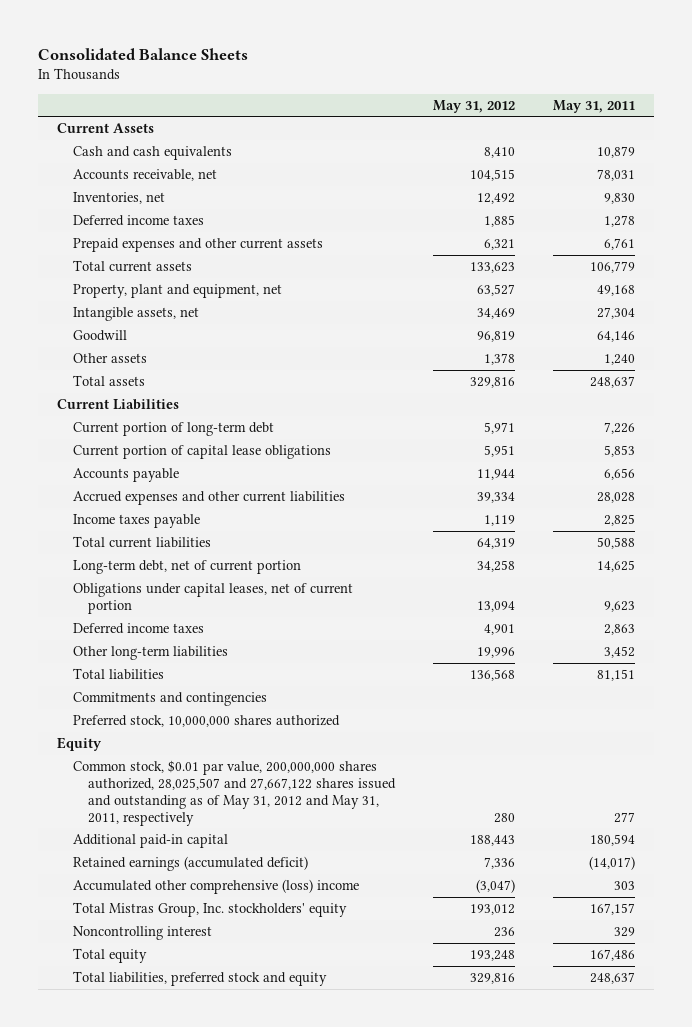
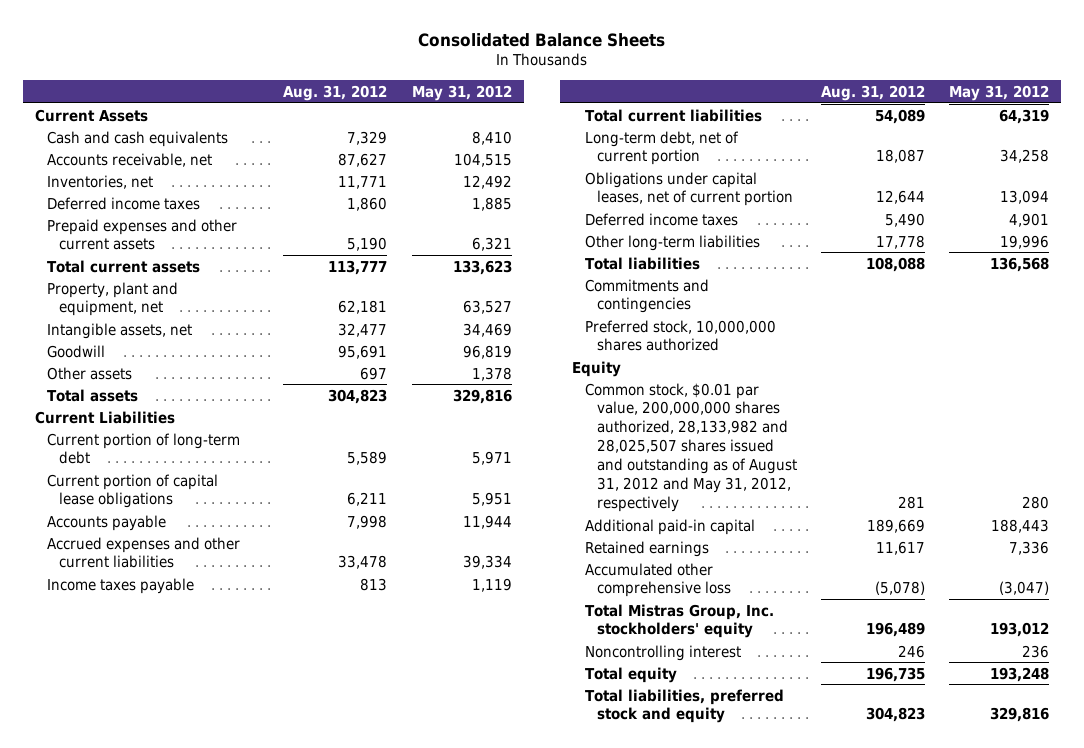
- | May 31, 2012 | May 31, 2011
+ | Aug. 31, 2012 | May 31, 2012
- Common stock, $0.01 par value, 200,000,000 shares authorized, 28,025,507 and 27,667,122 shares issued and outstanding as of May 31, 2012 and May 31, 2011, respectively | 280 | 277
+ Common stock, $0.01 par value, 200,000,000 shares authorized, 28,133,982 and 28,025,507 shares issued and outstanding as of August 31, 2012 and May 31, 2012, respectively | 281 | 280
- Retained earnings (accumulated deficit) | 7,336 | (14,017)
- Accumulated other comprehensive (loss) income | (3,047) | 303
+ Retained earnings | 11,617 | 7,336
+ Accumulated other comprehensive loss | (5,078) | (3,047)

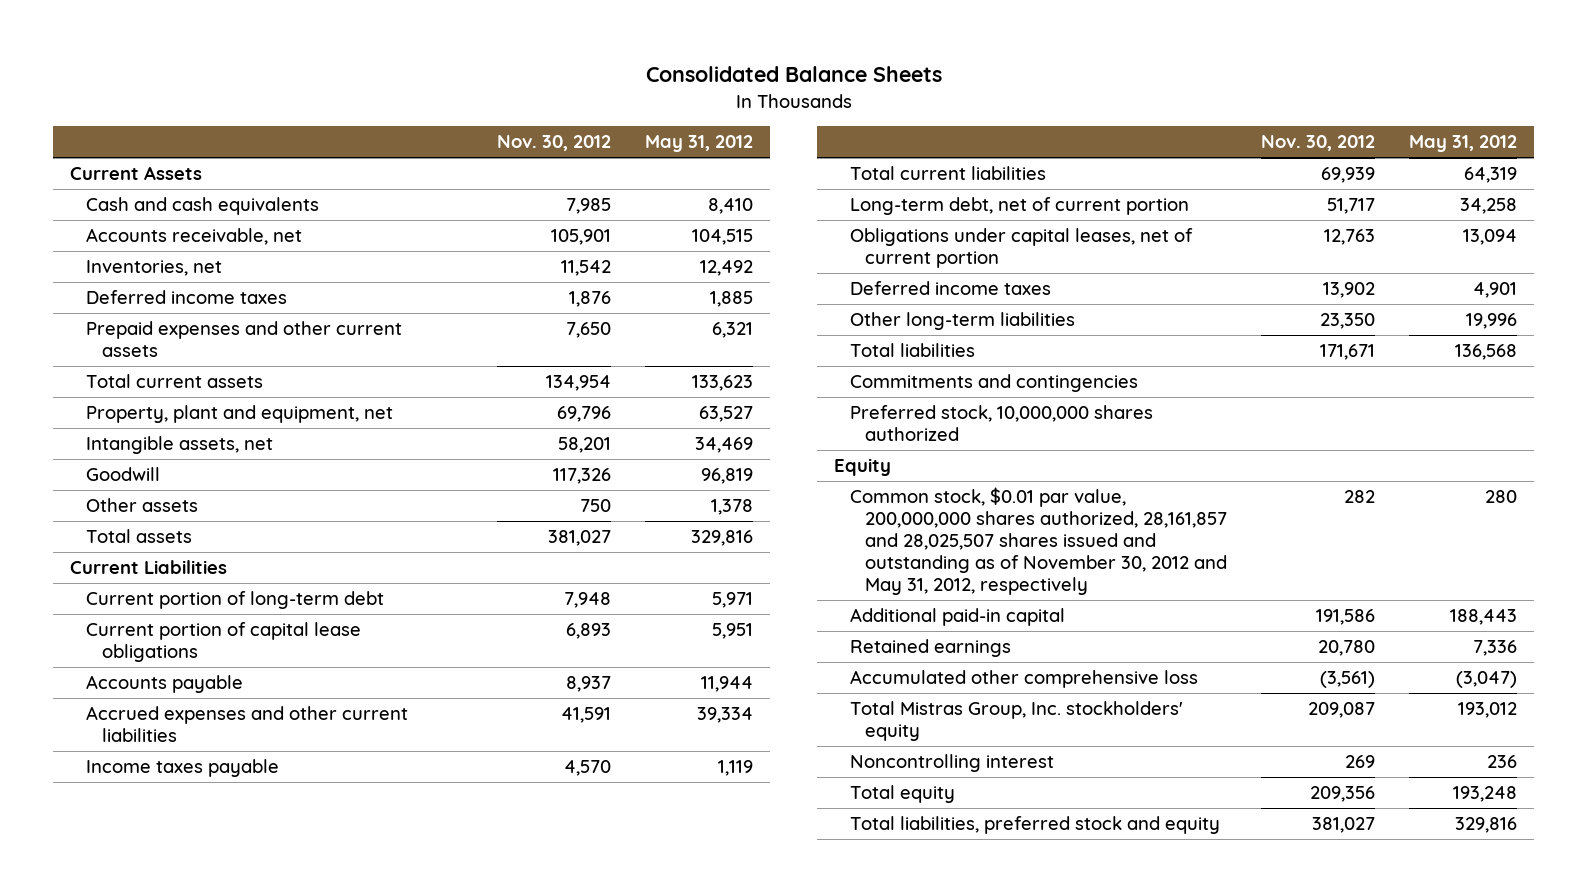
- | Aug. 31, 2012 | May 31, 2012
+ | Nov. 30, 2012 | May 31, 2012
- Common stock, $0.01 par value, 200,000,000 shares authorized, 28,133,982 and 28,025,507 shares issued and outstanding as of August 31, 2012 and May 31, 2012, respectively | 281 | 280
+ Common stock, $0.01 par value, 200,000,000 shares authorized, 28,161,857 and 28,025,507 shares issued and outstanding as of November 30, 2012 and May 31, 2012, respectively | 282 | 280

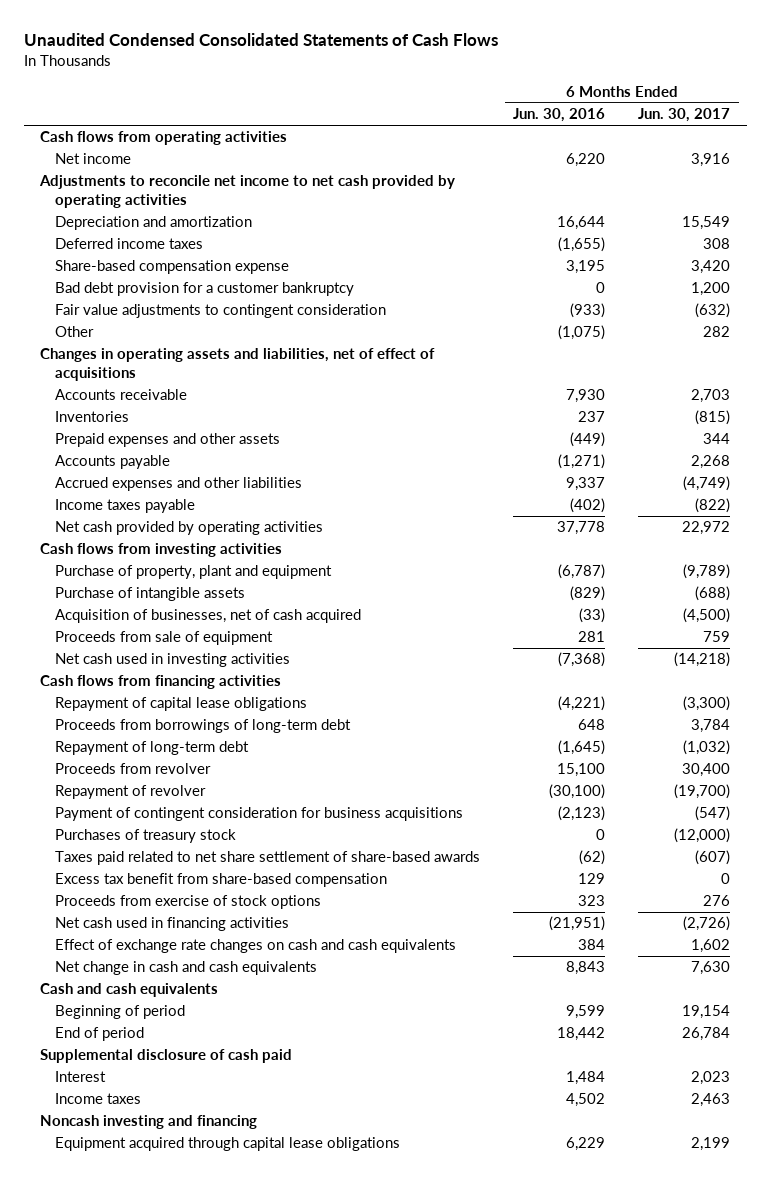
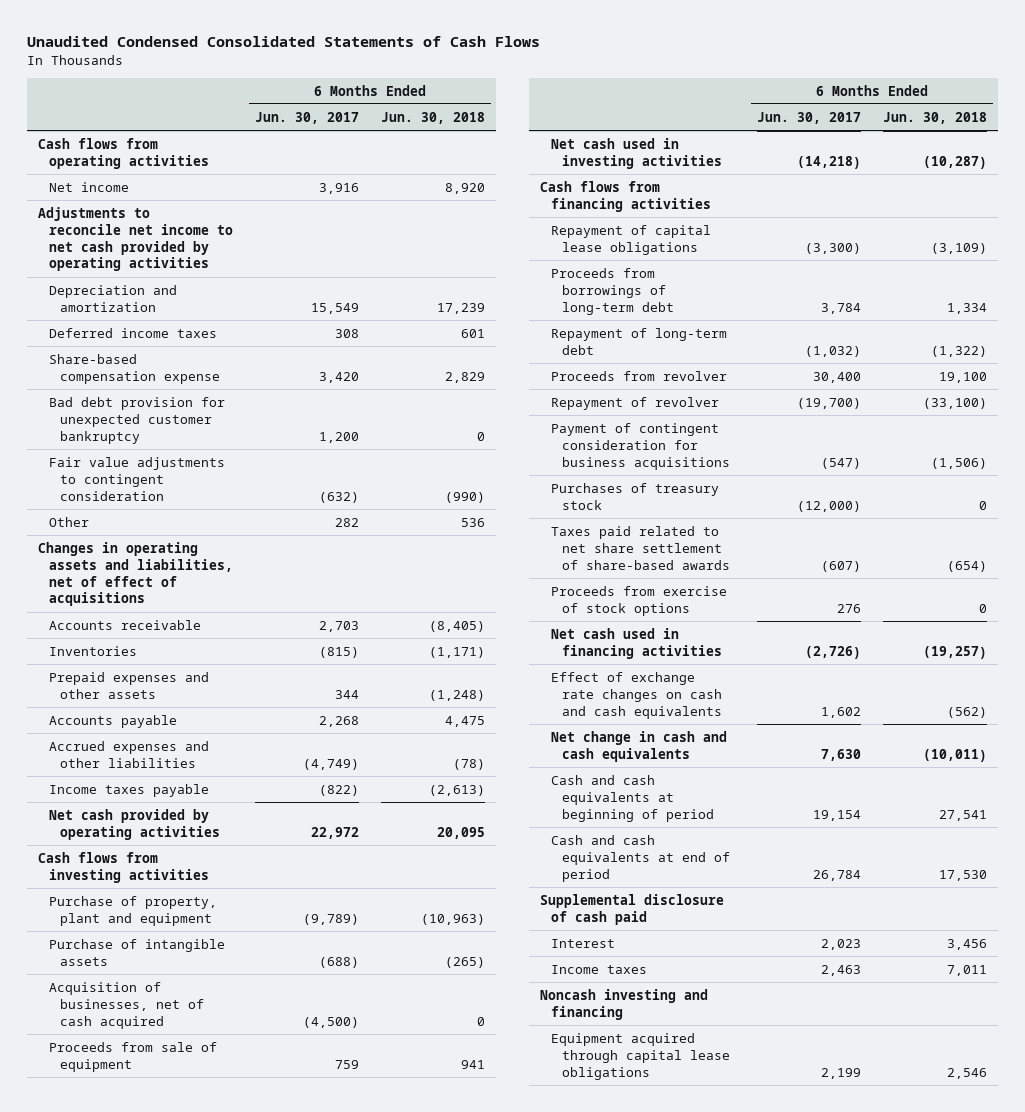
- | 6 Months Ended Jun. 30, 2016 | 6 Months Ended Jun. 30, 2017
+ | 6 Months Ended Jun. 30, 2017 | 6 Months Ended Jun. 30, 2018
- Bad debt provision for a customer bankruptcy | 0 | 1,200
+ Bad debt provision for unexpected customer bankruptcy | 1,200 | 0
- Excess tax benefit from share-based compensation | 129 | 0
- Cash and cash equivalents
- Beginning of period | 9,599 | 19,154
- End of period | 18,442 | 26,784
+ Cash and cash equivalents at beginning of period | 19,154 | 27,541
+ Cash and cash equivalents at end of period | 26,784 | 17,530

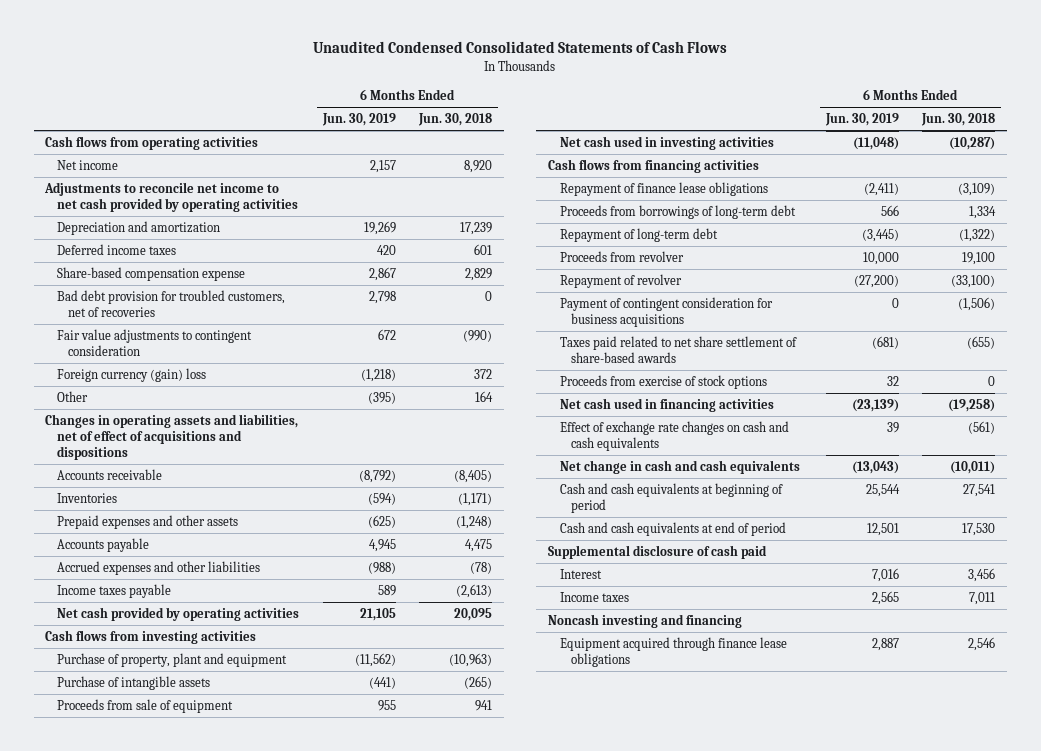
- | 6 Months Ended Jun. 30, 2017 | 6 Months Ended Jun. 30, 2018
+ | 6 Months Ended Jun. 30, 2019 | 6 Months Ended Jun. 30, 2018
- Bad debt provision for unexpected customer bankruptcy | 1,200 | 0
+ Bad debt provision for troubled customers, net of recoveries | 2,798 | 0
- Other | 282 | 536
- Changes in operating assets and liabilities, net of effect of acquisitions
+ Foreign currency (gain) loss | (1,218) | 372
+ Other | (395) | 164
+ Changes in operating assets and liabilities, net of effect of acquisitions and dispositions
- Acquisition of businesses, net of cash acquired | (4,500) | 0
- Repayment of capital lease obligations | (3,300) | (3,109)
+ Repayment of finance lease obligations | (2,411) | (3,109)
- Purchases of treasury stock | (12,000) | 0
- Taxes paid related to net share settlement of share-based awards | (607) | (654)
+ Taxes paid related to net share settlement of share-based awards | (681) | (655)
- Net cash used in financing activities | (2,726) | (19,257)
- Effect of exchange rate changes on cash and cash equivalents | 1,602 | (562)
+ Net cash used in financing activities | (23,139) | (19,258)
+ Effect of exchange rate changes on cash and cash equivalents | 39 | (561)
- Equipment acquired through capital lease obligations | 2,199 | 2,546
+ Equipment acquired through finance lease obligations | 2,887 | 2,546

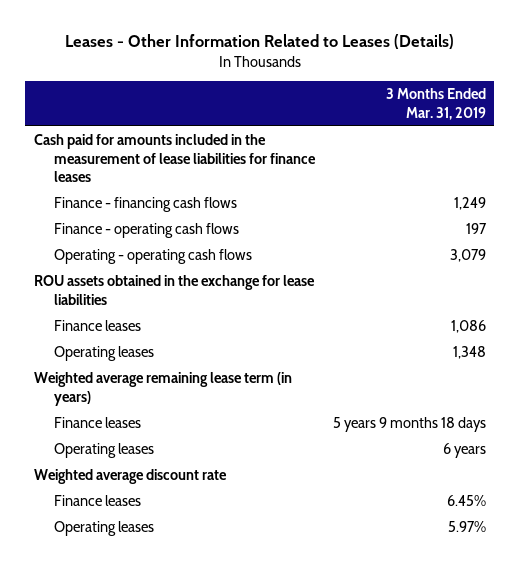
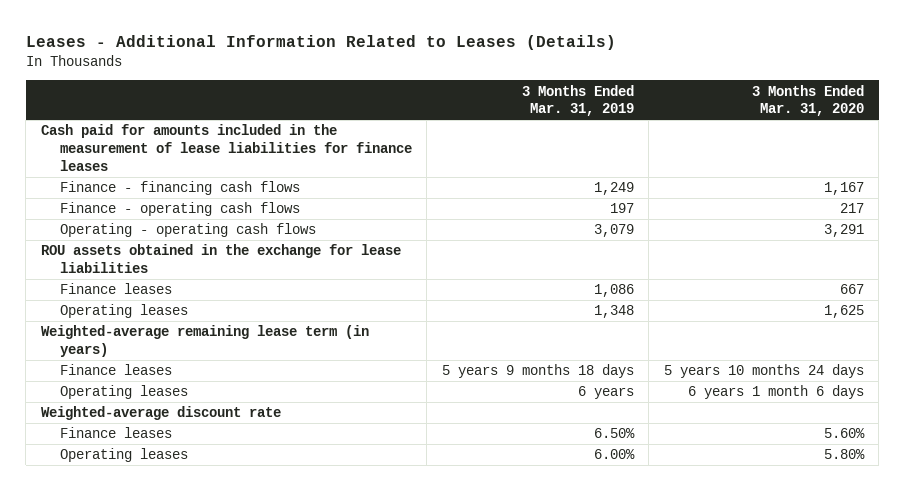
- Leases - Other Information Related to Leases (Details)
+ Leases - Additional Information Related to Leases (Details)
- | 3 Months Ended Mar. 31, 2019
+ | 3 Months Ended Mar. 31, 2019 | 3 Months Ended Mar. 31, 2020
- Weighted average remaining lease term (in years)
+ Weighted-average remaining lease term (in years)
- Weighted average discount rate
- Finance leases | 6.45%
- Operating leases | 5.97%
+ Weighted-average discount rate
+ Finance leases | 6.50% | 5.60%
+ Operating leases | 6.00% | 5.80%

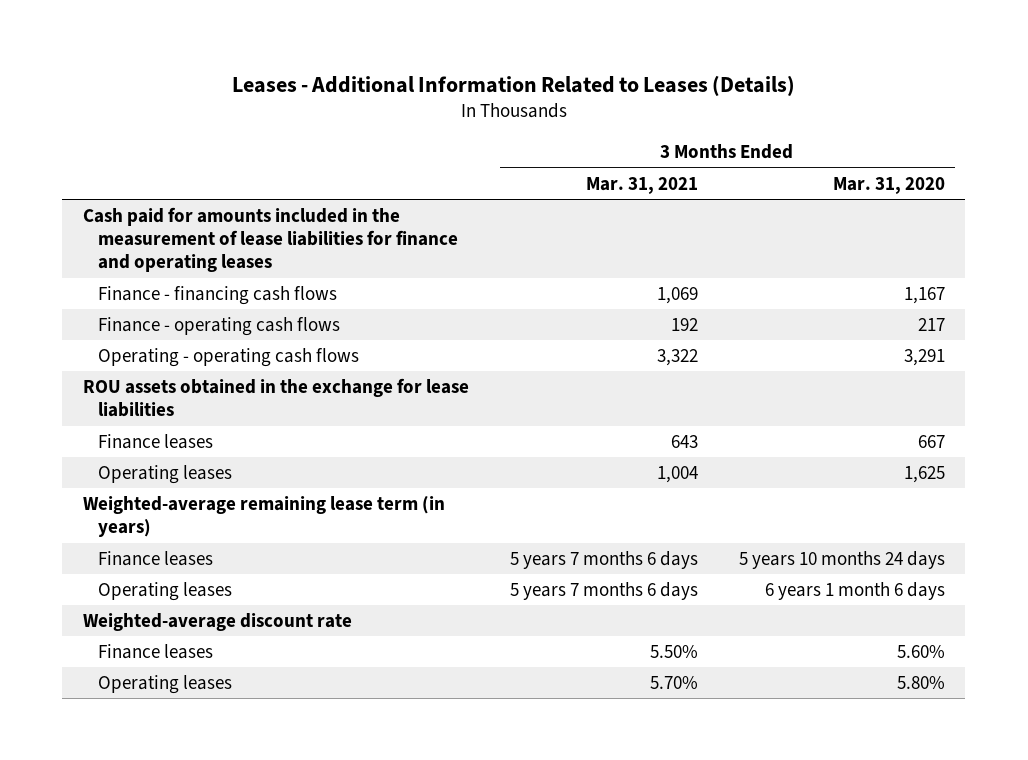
- | 3 Months Ended Mar. 31, 2019 | 3 Months Ended Mar. 31, 2020
+ | 3 Months Ended Mar. 31, 2021 | 3 Months Ended Mar. 31, 2020
- Cash paid for amounts included in the measurement of lease liabilities for finance leases
+ Cash paid for amounts included in the measurement of lease liabilities for finance and operating leases

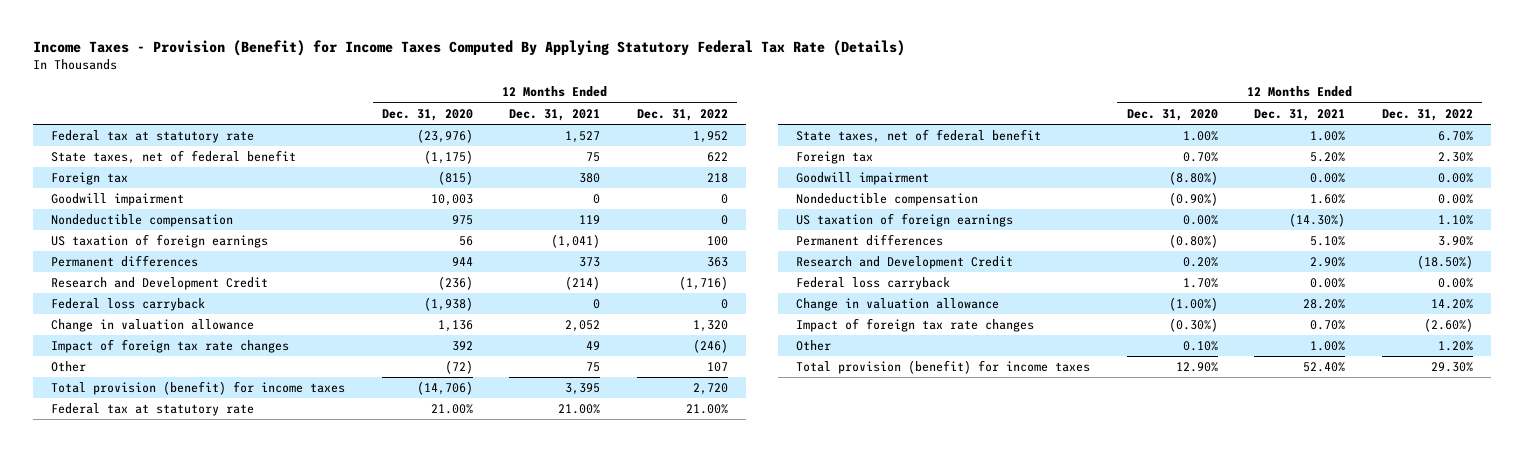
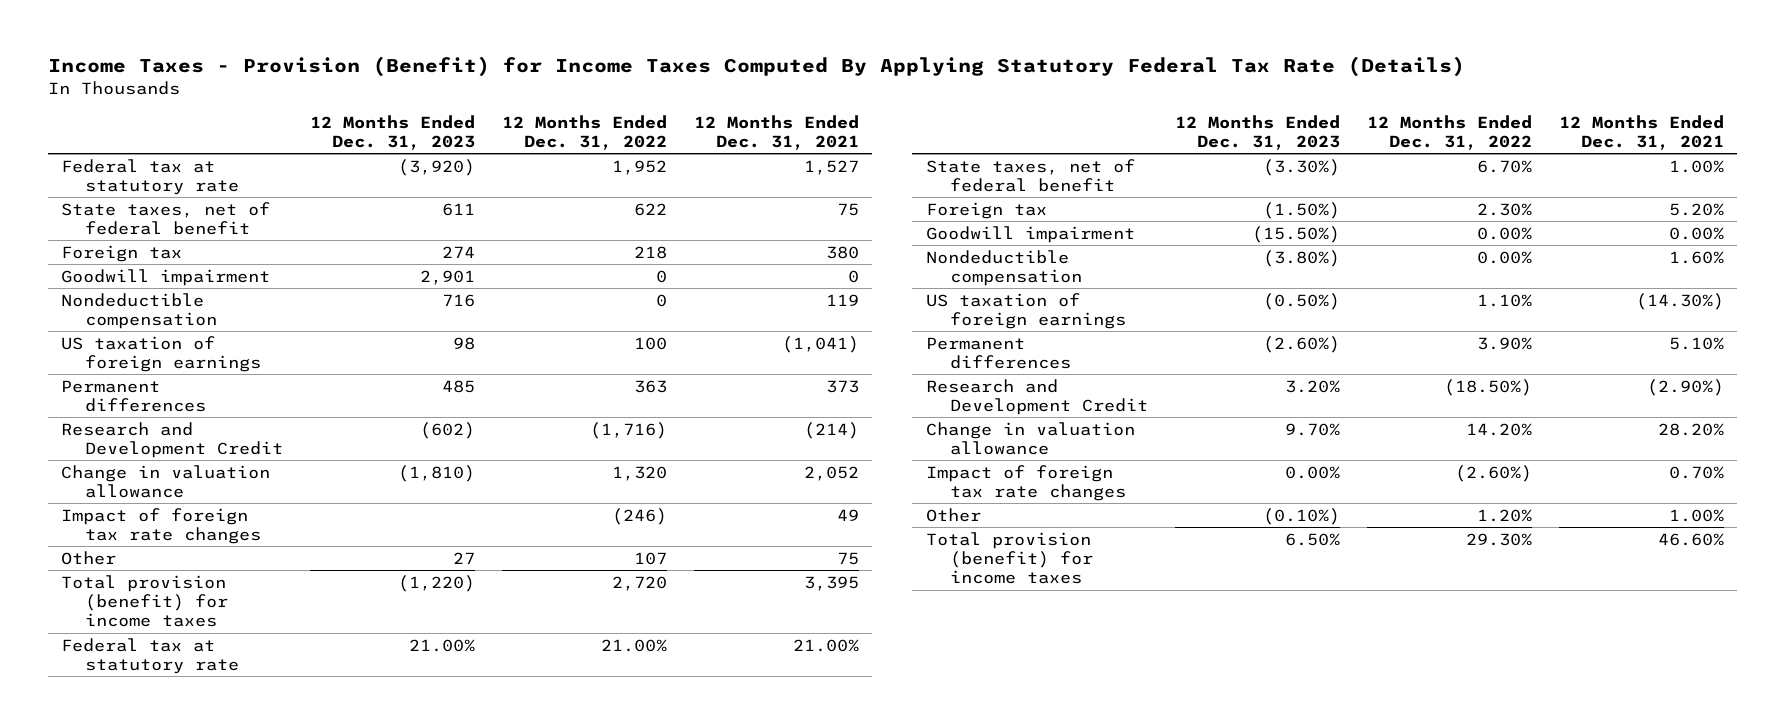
- | 12 Months Ended Dec. 31, 2020 | 12 Months Ended Dec. 31, 2021 | 12 Months Ended Dec. 31, 2022
+ | 12 Months Ended Dec. 31, 2023 | 12 Months Ended Dec. 31, 2022 | 12 Months Ended Dec. 31, 2021
- Federal loss carryback | (1,938) | 0 | 0
- Research and Development Credit | 0.20% | 2.90% | (18.50%)
- Federal loss carryback | 1.70% | 0.00% | 0.00%
+ Research and Development Credit | 3.20% | (18.50%) | (2.90%)
- Total provision (benefit) for income taxes | 12.90% | 52.40% | 29.30%
+ Total provision (benefit) for income taxes | 6.50% | 29.30% | 46.60%

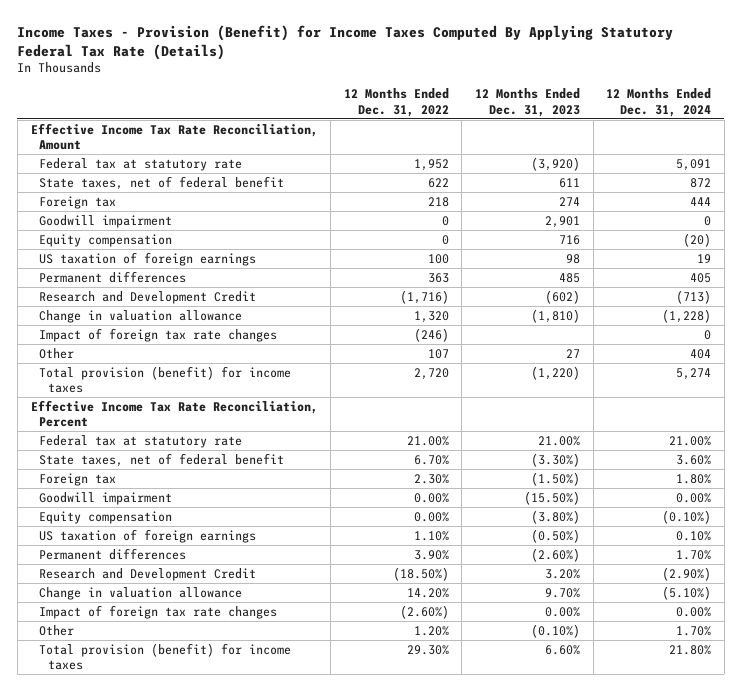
- | 12 Months Ended Dec. 31, 2023 | 12 Months Ended Dec. 31, 2022 | 12 Months Ended Dec. 31, 2021
+ | 12 Months Ended Dec. 31, 2022 | 12 Months Ended Dec. 31, 2023 | 12 Months Ended Dec. 31, 2024
+ Effective Income Tax Rate Reconciliation, Amount
- Nondeductible compensation | 716 | 0 | 119
+ Equity compensation | 0 | 716 | (20)
+ Effective Income Tax Rate Reconciliation, Percent
- Nondeductible compensation | (3.80%) | 0.00% | 1.60%
+ Equity compensation | 0.00% | (3.80%) | (0.10%)
- Total provision (benefit) for income taxes | 6.50% | 29.30% | 46.60%
+ Total provision (benefit) for income taxes | 29.30% | 6.60% | 21.80%

